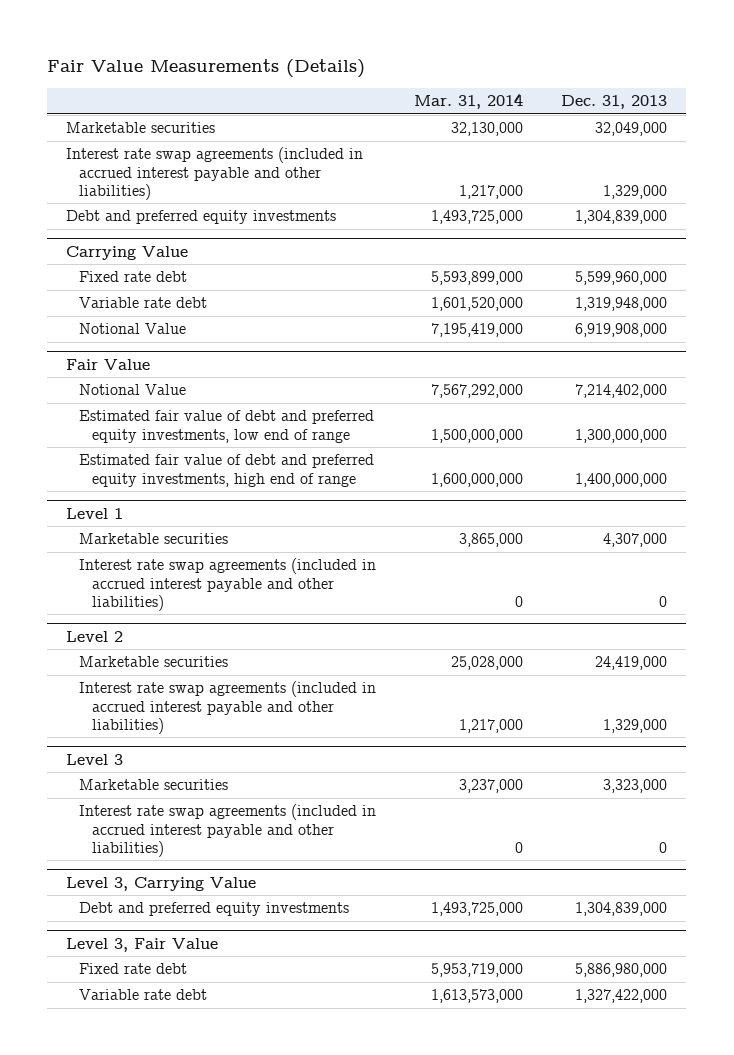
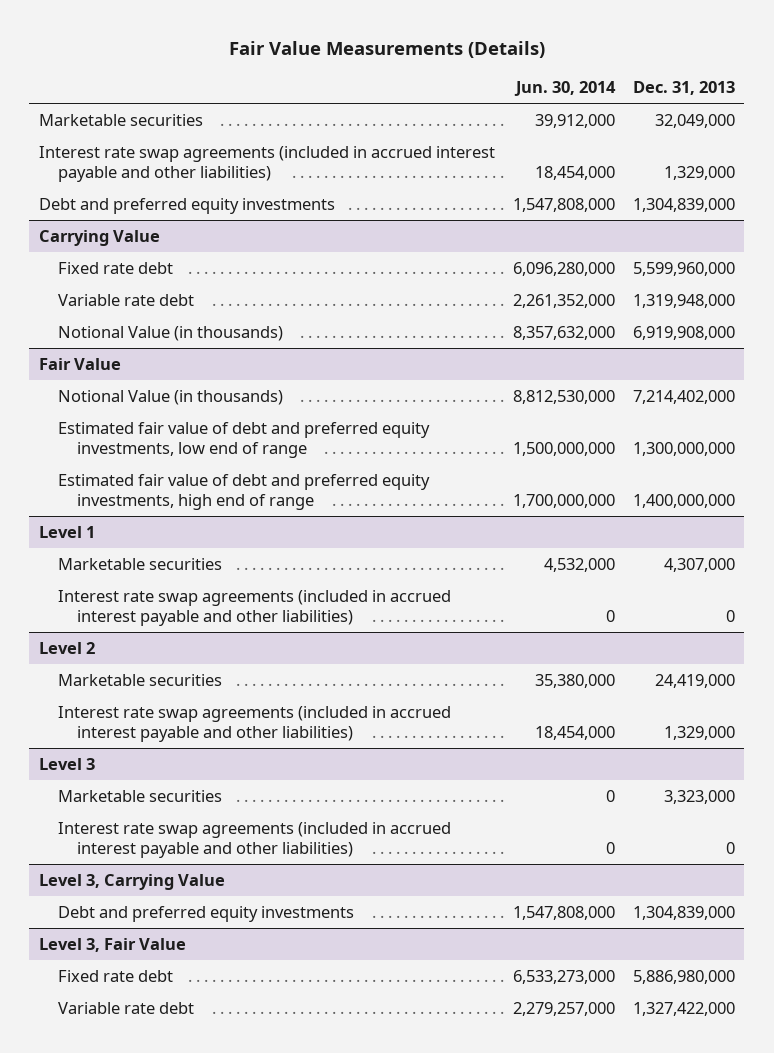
- | Mar. 31, 2014 | Dec. 31, 2013
+ | Jun. 30, 2014 | Dec. 31, 2013
@ Carrying Value
- Notional Value | 7,195,419,000 | 6,919,908,000
+ Notional Value (in thousands) | 8,357,632,000 | 6,919,908,000
@ Fair Value
- Notional Value | 7,567,292,000 | 7,214,402,000
+ Notional Value (in thousands) | 8,812,530,000 | 7,214,402,000

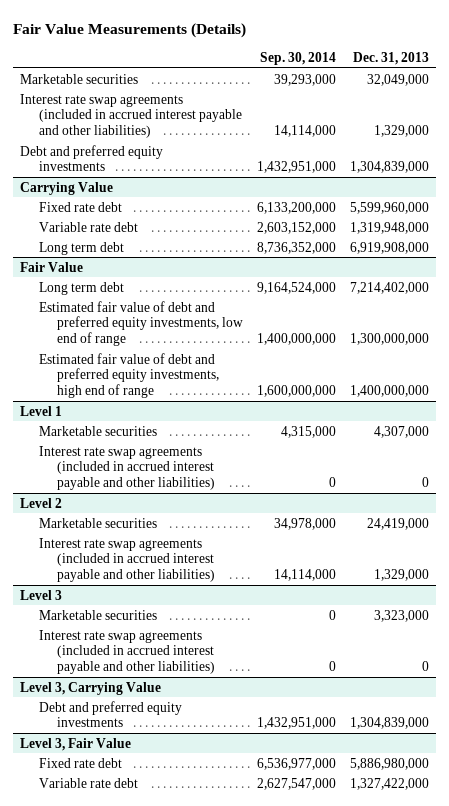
- | Jun. 30, 2014 | Dec. 31, 2013
+ | Sep. 30, 2014 | Dec. 31, 2013
@ Carrying Value
- Notional Value (in thousands) | 8,357,632,000 | 6,919,908,000
+ Long term debt | 8,736,352,000 | 6,919,908,000
@ Fair Value
- Notional Value (in thousands) | 8,812,530,000 | 7,214,402,000
+ Long term debt | 9,164,524,000 | 7,214,402,000

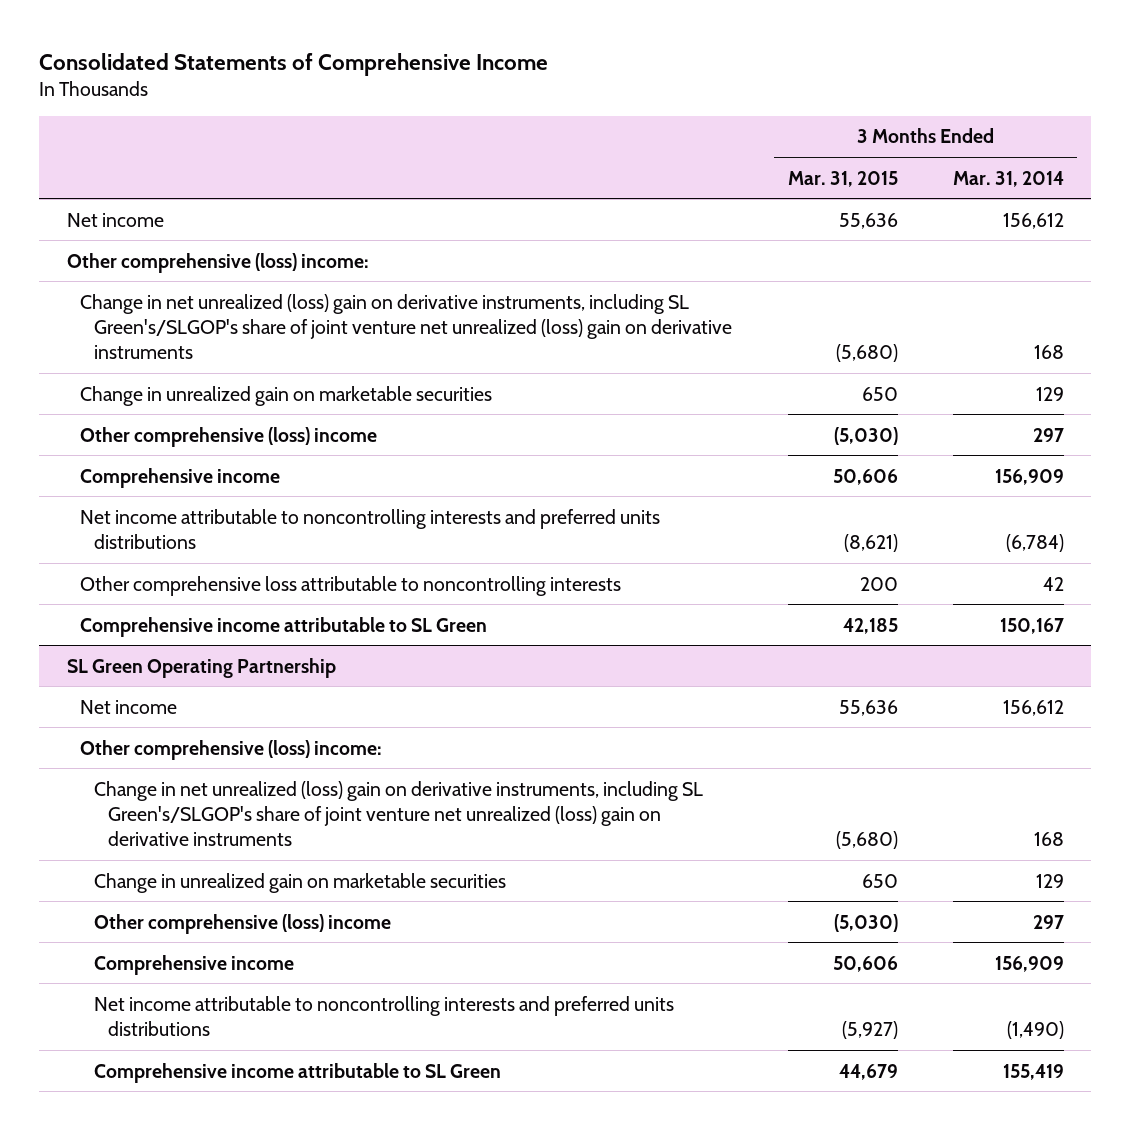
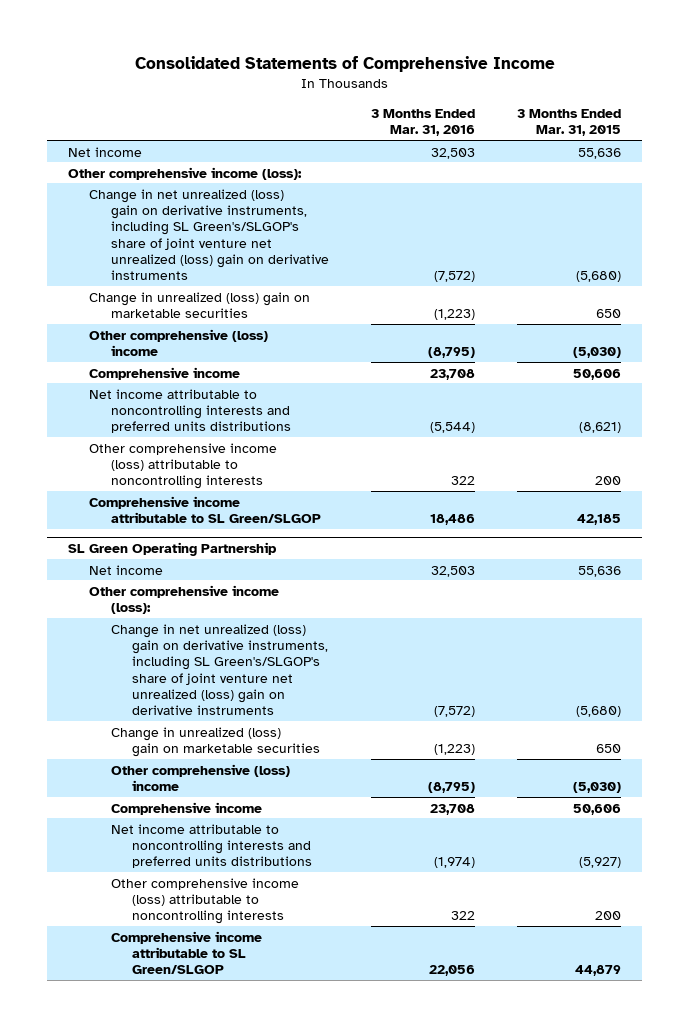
- | 3 Months Ended Mar. 31, 2015 | 3 Months Ended Mar. 31, 2014
+ | 3 Months Ended Mar. 31, 2016 | 3 Months Ended Mar. 31, 2015
- Other comprehensive (loss) income:
+ Other comprehensive income (loss):
- Change in unrealized gain on marketable securities | 650 | 129
+ Change in unrealized (loss) gain on marketable securities | (1,223) | 650
- Other comprehensive loss attributable to noncontrolling interests | 200 | 42
- Comprehensive income attributable to SL Green | 42,185 | 150,167
+ Other comprehensive income (loss) attributable to noncontrolling interests | 322 | 200
+ Comprehensive income attributable to SL Green/SLGOP | 18,486 | 42,185
@ SL Green Operating Partnership
- Other comprehensive (loss) income:
+ Other comprehensive income (loss):
- Change in unrealized gain on marketable securities | 650 | 129
+ Change in unrealized (loss) gain on marketable securities | (1,223) | 650
- Comprehensive income attributable to SL Green | 44,679 | 155,419
+ Other comprehensive income (loss) attributable to noncontrolling interests | 322 | 200
+ Comprehensive income attributable to SL Green/SLGOP | 22,056 | 44,879

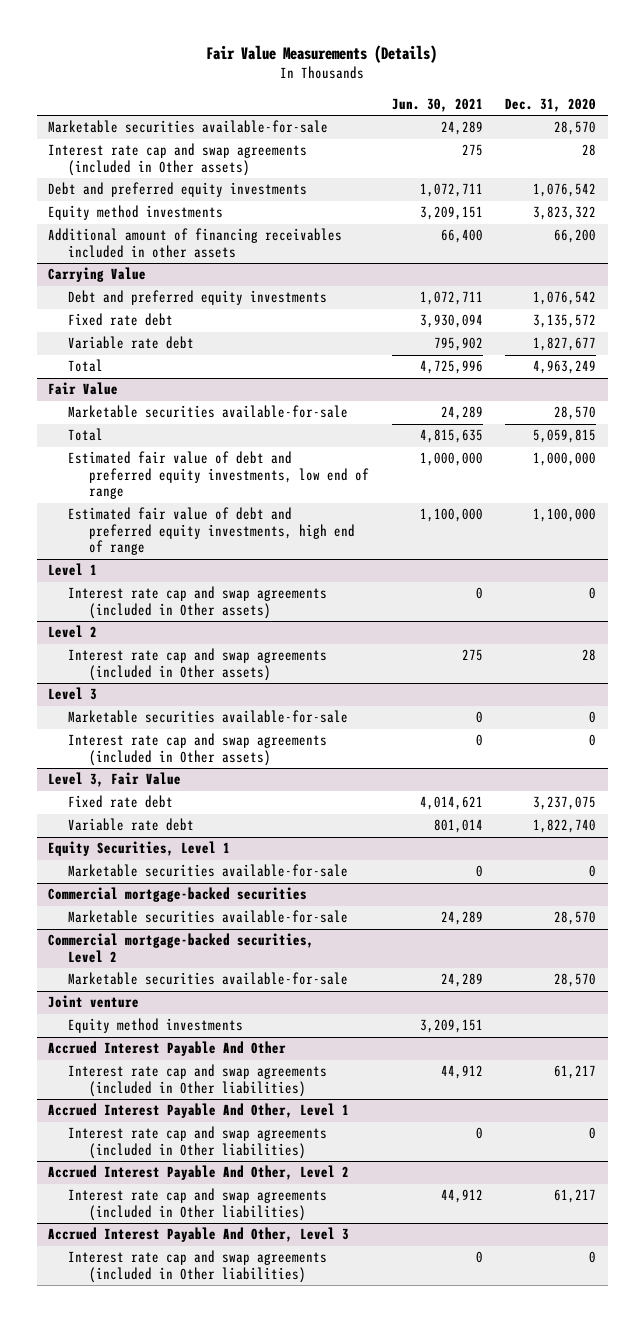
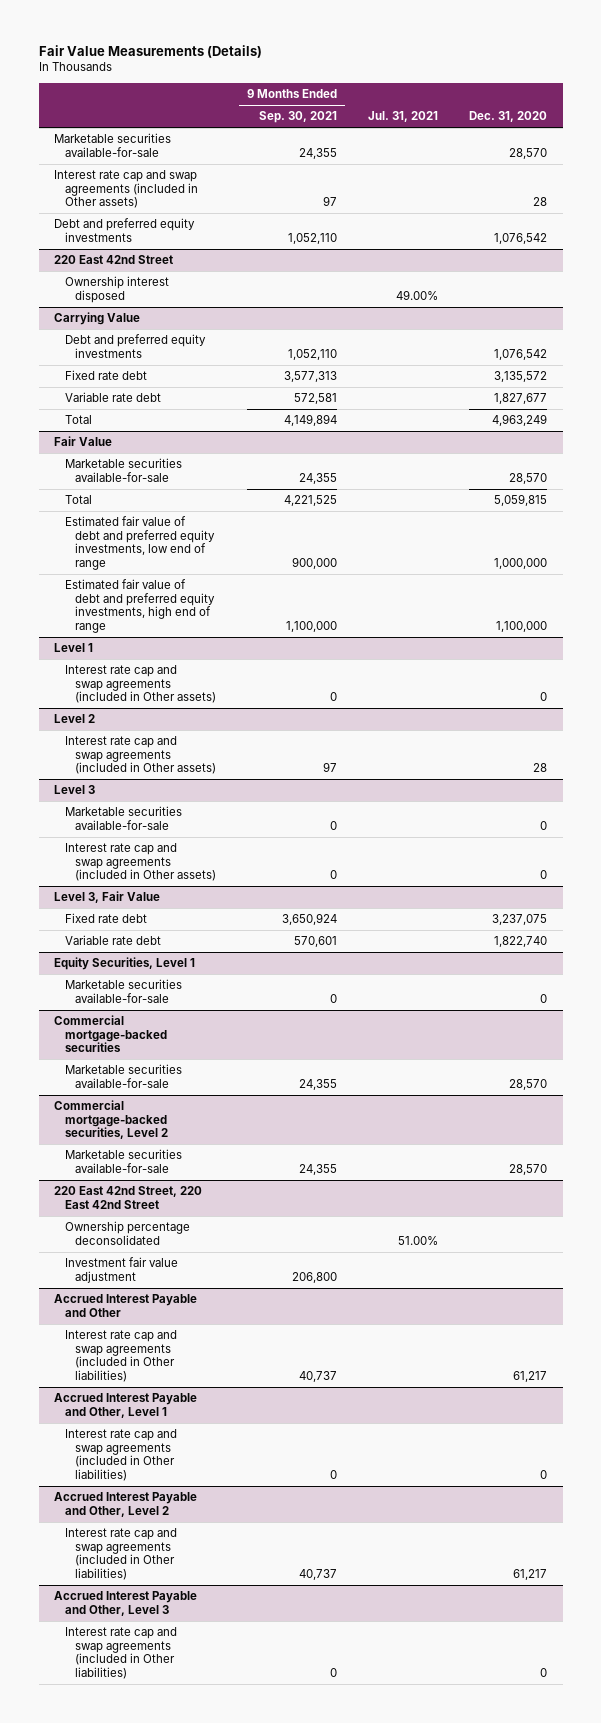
- | Jun. 30, 2021 | Dec. 31, 2020
+ | 9 Months Ended Sep. 30, 2021 | Jul. 31, 2021 | Dec. 31, 2020
- Equity method investments | 3,209,151 | 3,823,322
- Additional amount of financing receivables included in other assets | 66,400 | 66,200
+ 220 East 42nd Street
+ Ownership interest disposed | | 49.00% |
- Joint venture
- Equity method investments | 3,209,151 |
- Accrued Interest Payable And Other
+ 220 East 42nd Street, 220 East 42nd Street
+ Ownership percentage deconsolidated | | 51.00% |
+ Investment fair value adjustment | 206,800 | |
+ Accrued Interest Payable and Other
- Accrued Interest Payable And Other, Level 1
+ Accrued Interest Payable and Other, Level 1
- Accrued Interest Payable And Other, Level 2
+ Accrued Interest Payable and Other, Level 2
- Accrued Interest Payable And Other, Level 3
+ Accrued Interest Payable and Other, Level 3

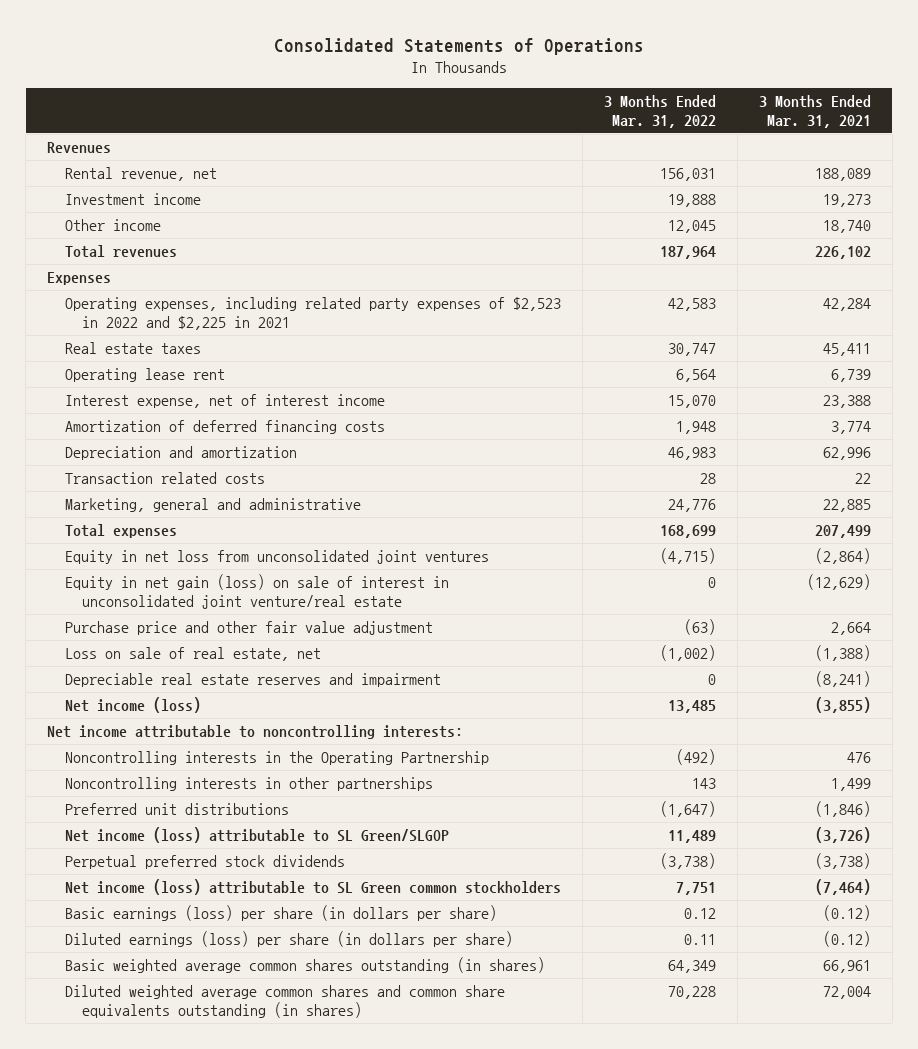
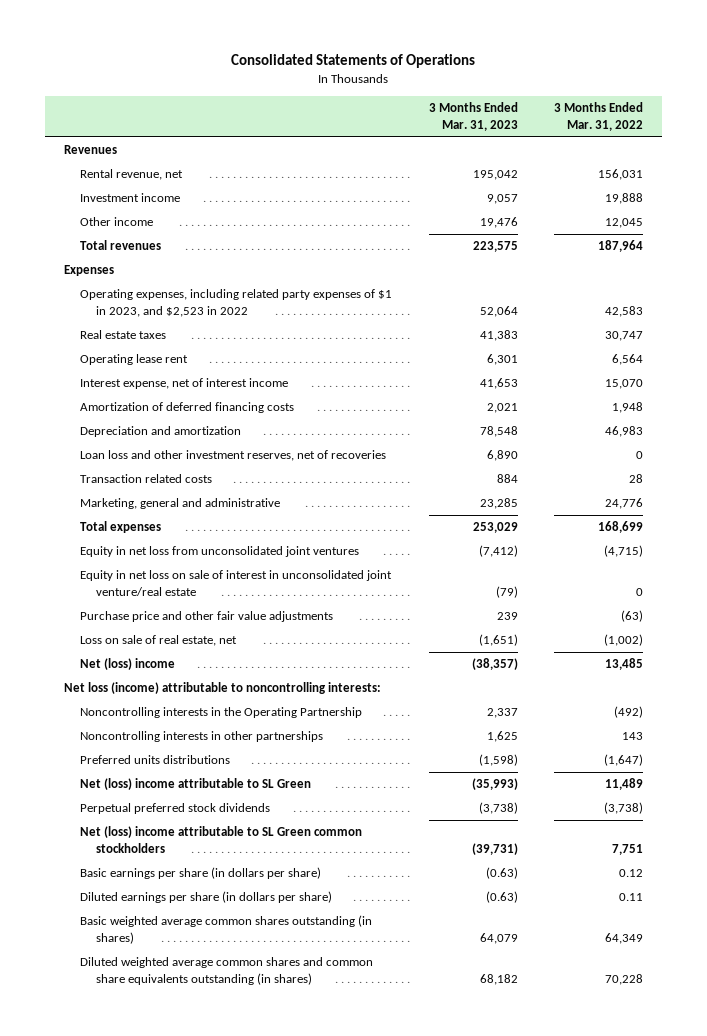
- | 3 Months Ended Mar. 31, 2022 | 3 Months Ended Mar. 31, 2021
+ | 3 Months Ended Mar. 31, 2023 | 3 Months Ended Mar. 31, 2022
- Operating expenses, including related party expenses of $2,523 in 2022 and $2,225 in 2021 | 42,583 | 42,284
+ Operating expenses, including related party expenses of $1 in 2023, and $2,523 in 2022 | 52,064 | 42,583
+ Loan loss and other investment reserves, net of recoveries | 6,890 | 0
- Equity in net gain (loss) on sale of interest in unconsolidated joint venture/real estate | 0 | (12,629)
- Purchase price and other fair value adjustment | (63) | 2,664
+ Equity in net loss on sale of interest in unconsolidated joint venture/real estate | (79) | 0
+ Purchase price and other fair value adjustments | 239 | (63)
- Depreciable real estate reserves and impairment | 0 | (8,241)
- Net income (loss) | 13,485 | (3,855)
- Net income attributable to noncontrolling interests:
+ Net (loss) income | (38,357) | 13,485
+ Net loss (income) attributable to noncontrolling interests:
- Preferred unit distributions | (1,647) | (1,846)
- Net income (loss) attributable to SL Green/SLGOP | 11,489 | (3,726)
+ Preferred units distributions | (1,598) | (1,647)
+ Net (loss) income attributable to SL Green | (35,993) | 11,489
- Net income (loss) attributable to SL Green common stockholders | 7,751 | (7,464)
- Basic earnings (loss) per share (in dollars per share) | 0.12 | (0.12)
- Diluted earnings (loss) per share (in dollars per share) | 0.11 | (0.12)
+ Net (loss) income attributable to SL Green common stockholders | (39,731) | 7,751
+ Basic earnings per share (in dollars per share) | (0.63) | 0.12
+ Diluted earnings per share (in dollars per share) | (0.63) | 0.11

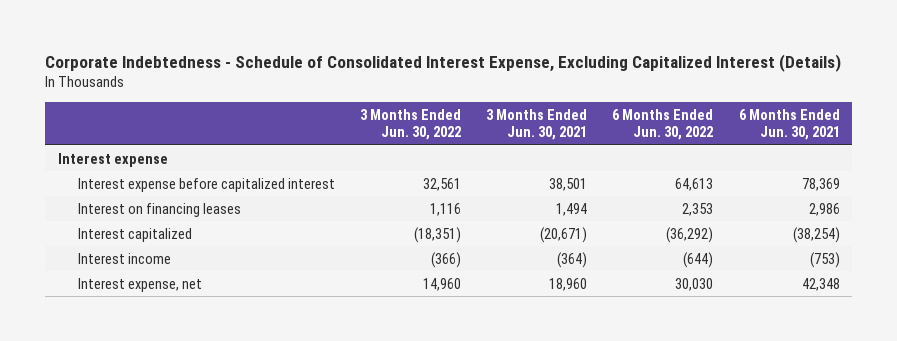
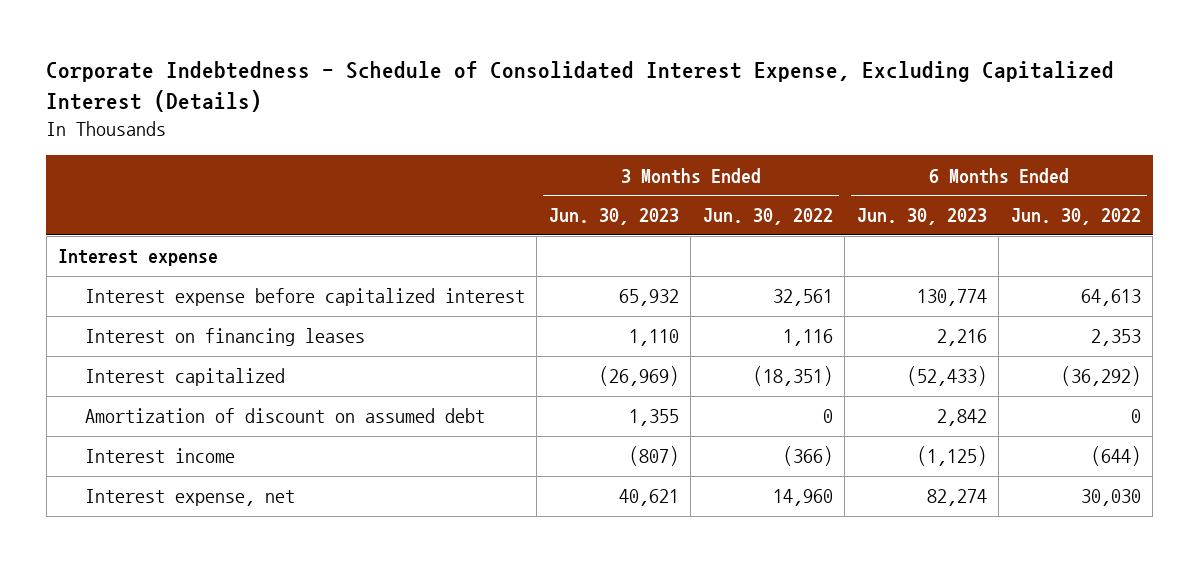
- | 3 Months Ended Jun. 30, 2022 | 3 Months Ended Jun. 30, 2021 | 6 Months Ended Jun. 30, 2022 | 6 Months Ended Jun. 30, 2021
+ | 3 Months Ended Jun. 30, 2023 | 3 Months Ended Jun. 30, 2022 | 6 Months Ended Jun. 30, 2023 | 6 Months Ended Jun. 30, 2022
+ Amortization of discount on assumed debt | 1,355 | 0 | 2,842 | 0

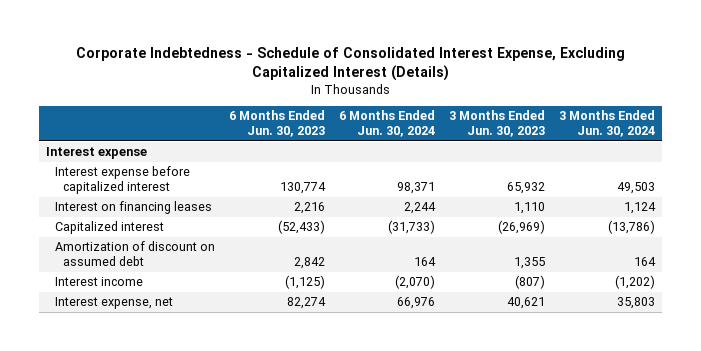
- | 3 Months Ended Jun. 30, 2023 | 3 Months Ended Jun. 30, 2022 | 6 Months Ended Jun. 30, 2023 | 6 Months Ended Jun. 30, 2022
+ | 6 Months Ended Jun. 30, 2023 | 6 Months Ended Jun. 30, 2024 | 3 Months Ended Jun. 30, 2023 | 3 Months Ended Jun. 30, 2024
- Interest capitalized | (26,969) | (18,351) | (52,433) | (36,292)
+ Capitalized interest | (52,433) | (31,733) | (26,969) | (13,786)

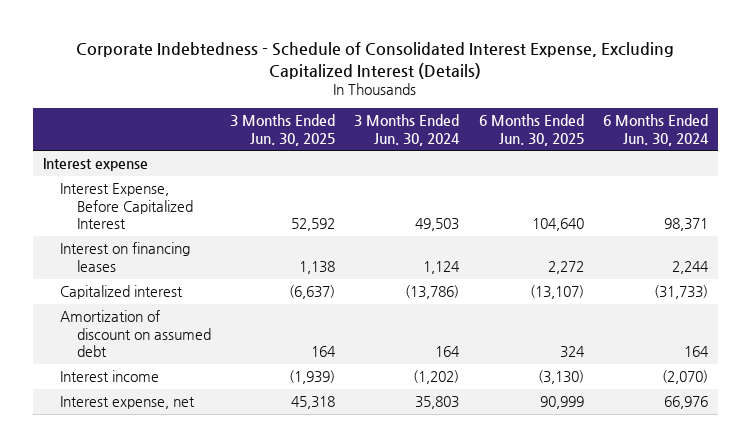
- | 6 Months Ended Jun. 30, 2023 | 6 Months Ended Jun. 30, 2024 | 3 Months Ended Jun. 30, 2023 | 3 Months Ended Jun. 30, 2024
+ | 3 Months Ended Jun. 30, 2025 | 3 Months Ended Jun. 30, 2024 | 6 Months Ended Jun. 30, 2025 | 6 Months Ended Jun. 30, 2024
- Interest expense before capitalized interest | 130,774 | 98,371 | 65,932 | 49,503
+ Interest Expense, Before Capitalized Interest | 52,592 | 49,503 | 104,640 | 98,371

